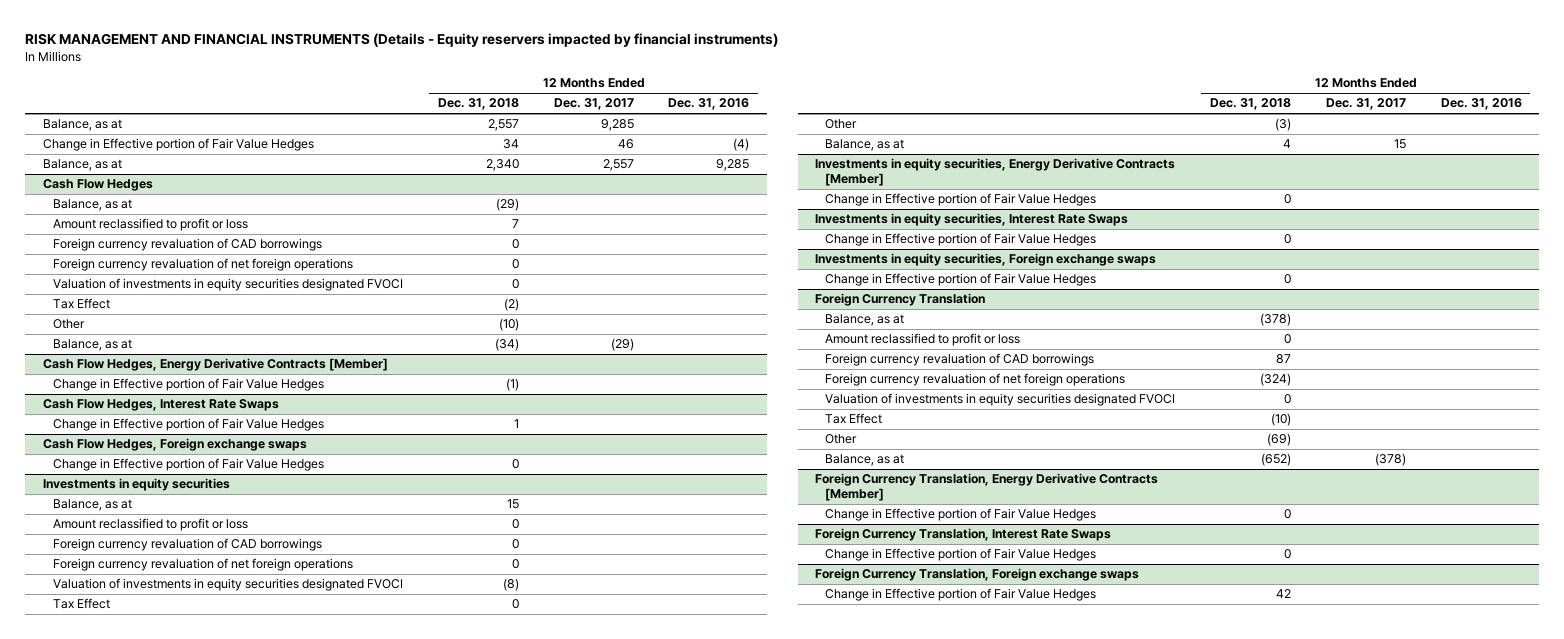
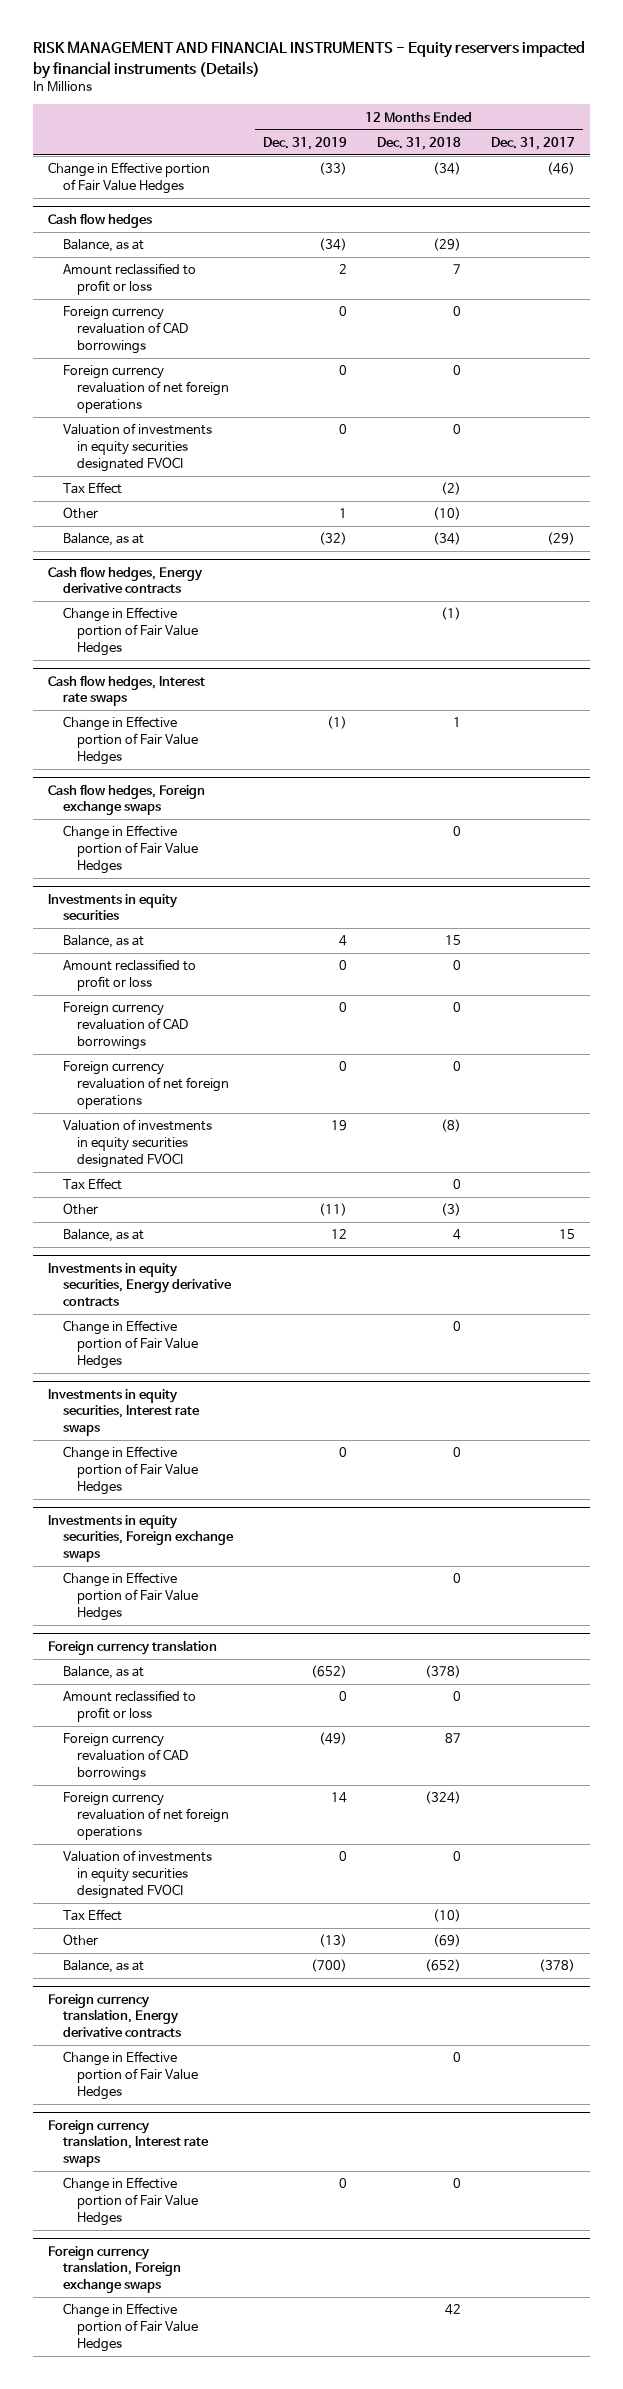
- RISK MANAGEMENT AND FINANCIAL INSTRUMENTS (Details - Equity reservers impacted by financial instruments)
+ RISK MANAGEMENT AND FINANCIAL INSTRUMENTS - Equity reservers impacted by financial instruments (Details)
- | 12 Months Ended Dec. 31, 2018 | 12 Months Ended Dec. 31, 2017 | 12 Months Ended Dec. 31, 2016
+ | 12 Months Ended Dec. 31, 2019 | 12 Months Ended Dec. 31, 2018 | 12 Months Ended Dec. 31, 2017
- Balance, as at | 2,557 | 9,285 |
- Change in Effective portion of Fair Value Hedges | 34 | 46 | (4)
- Balance, as at | 2,340 | 2,557 | 9,285
- Cash Flow Hedges
+ Change in Effective portion of Fair Value Hedges | (33) | (34) | (46)
+ Cash flow hedges
- Cash Flow Hedges, Energy Derivative Contracts [Member]
+ Cash flow hedges, Energy derivative contracts
- Cash Flow Hedges, Interest Rate Swaps
+ Cash flow hedges, Interest rate swaps
- Cash Flow Hedges, Foreign exchange swaps
+ Cash flow hedges, Foreign exchange swaps
- Investments in equity securities, Energy Derivative Contracts [Member]
+ Investments in equity securities, Energy derivative contracts
- Investments in equity securities, Interest Rate Swaps
+ Investments in equity securities, Interest rate swaps
- Foreign Currency Translation
+ Foreign currency translation
- Foreign Currency Translation, Energy Derivative Contracts [Member]
+ Foreign currency translation, Energy derivative contracts
- Foreign Currency Translation, Interest Rate Swaps
+ Foreign currency translation, Interest rate swaps
- Foreign Currency Translation, Foreign exchange swaps
+ Foreign currency translation, Foreign exchange swaps

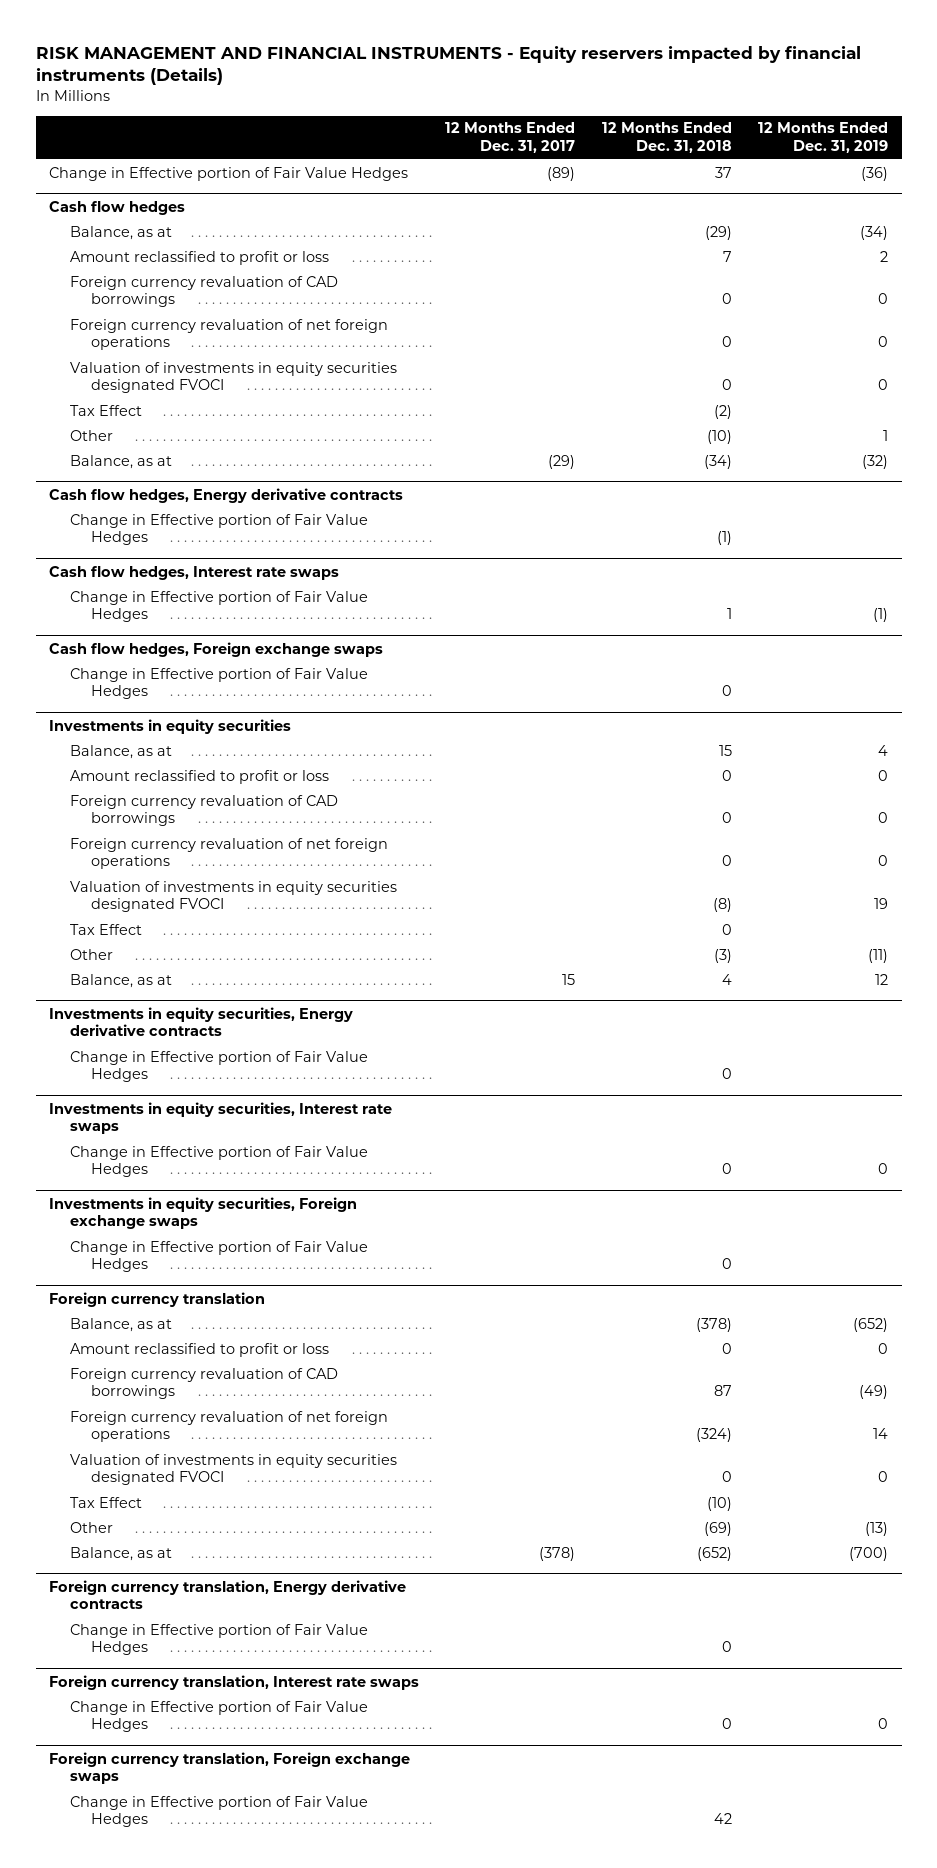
- | 12 Months Ended Dec. 31, 2019 | 12 Months Ended Dec. 31, 2018 | 12 Months Ended Dec. 31, 2017
+ | 12 Months Ended Dec. 31, 2017 | 12 Months Ended Dec. 31, 2018 | 12 Months Ended Dec. 31, 2019
- Change in Effective portion of Fair Value Hedges | (33) | (34) | (46)
+ Change in Effective portion of Fair Value Hedges | (89) | 37 | (36)

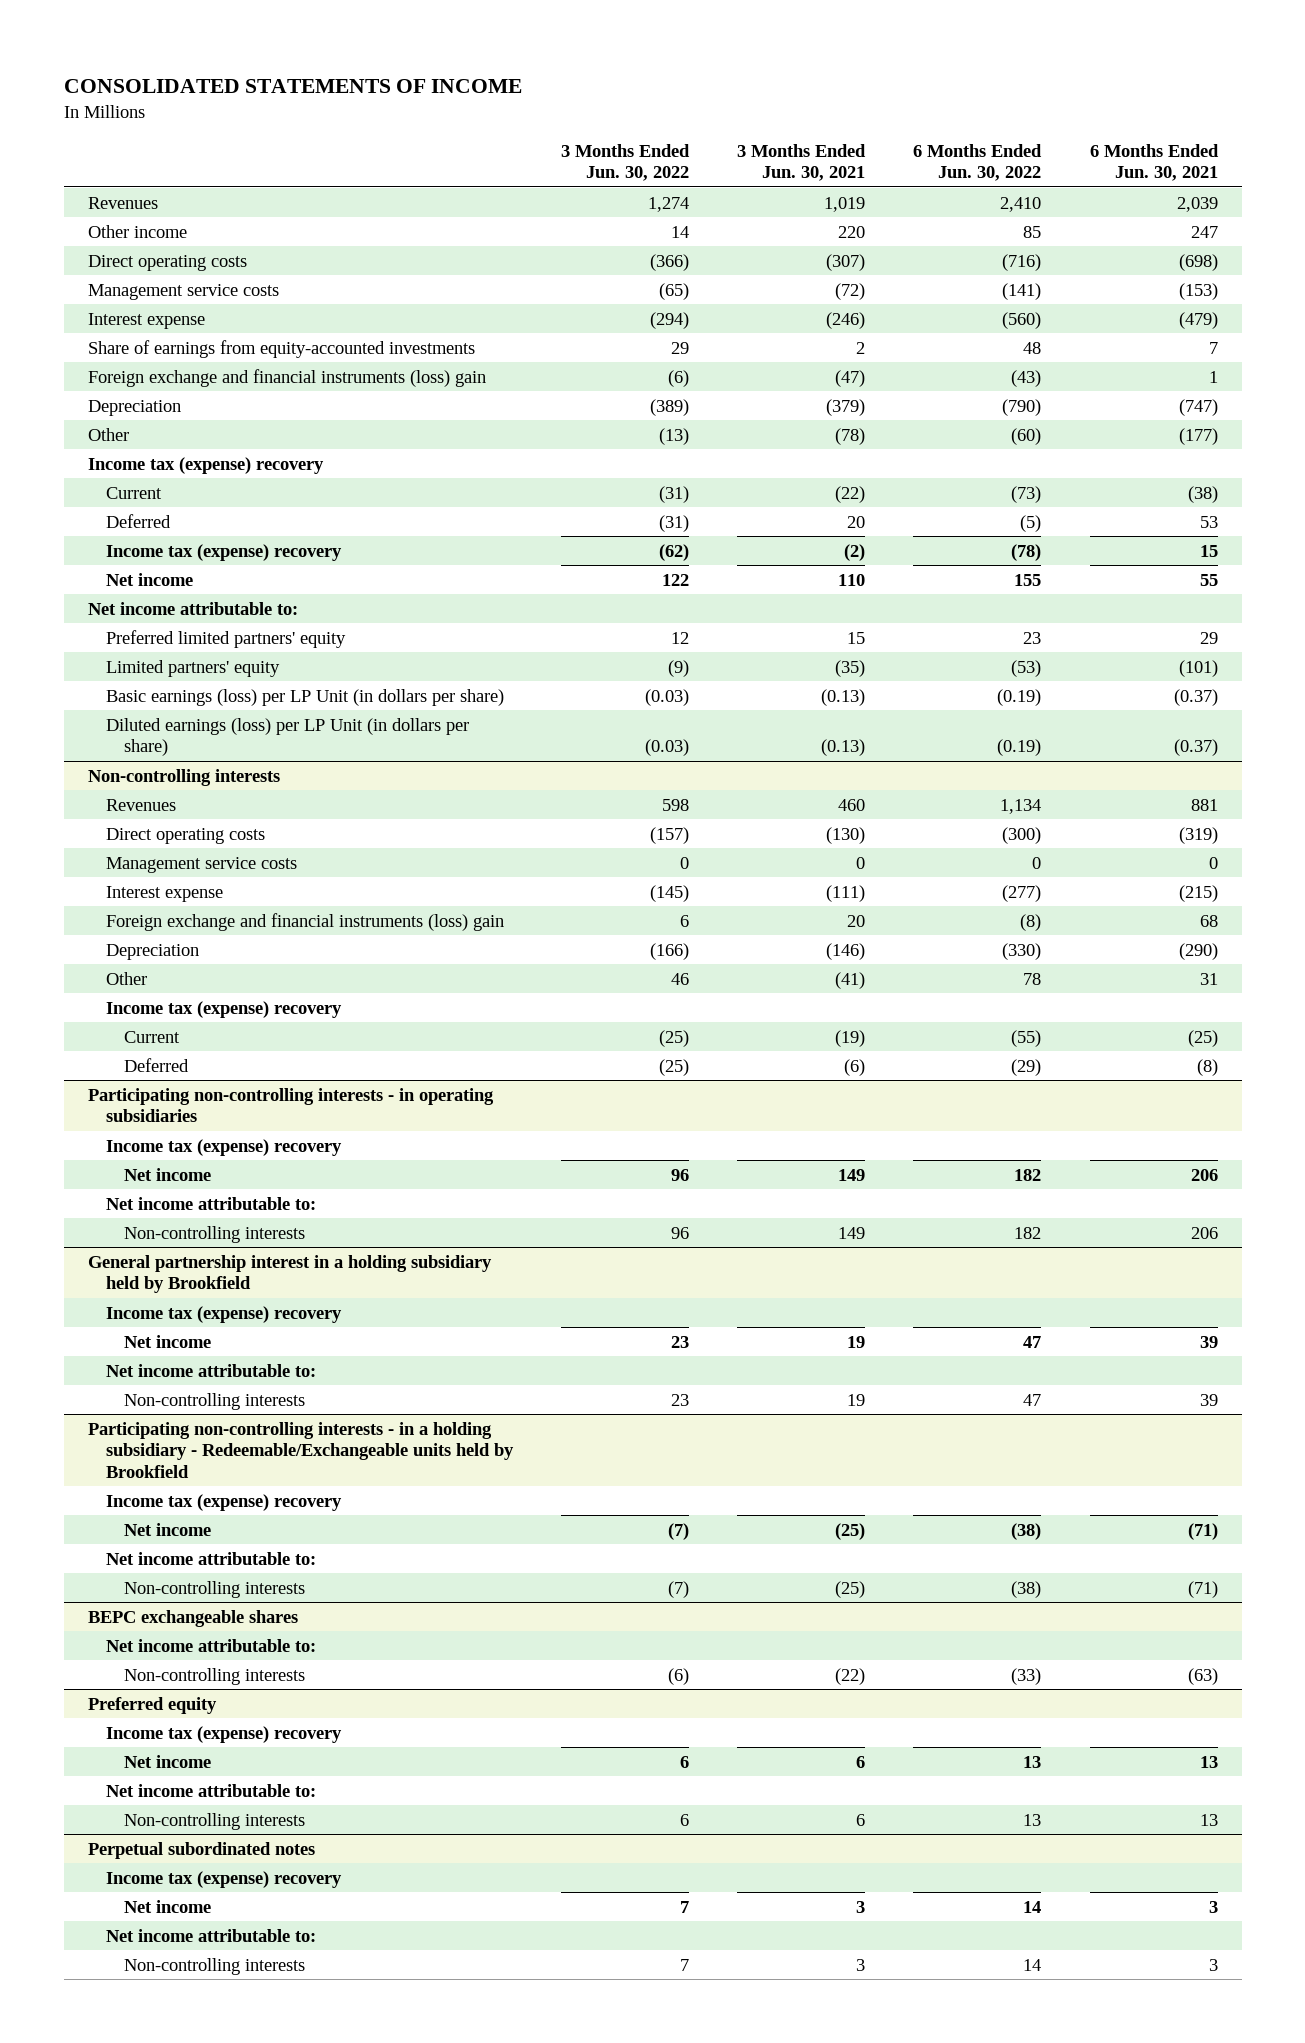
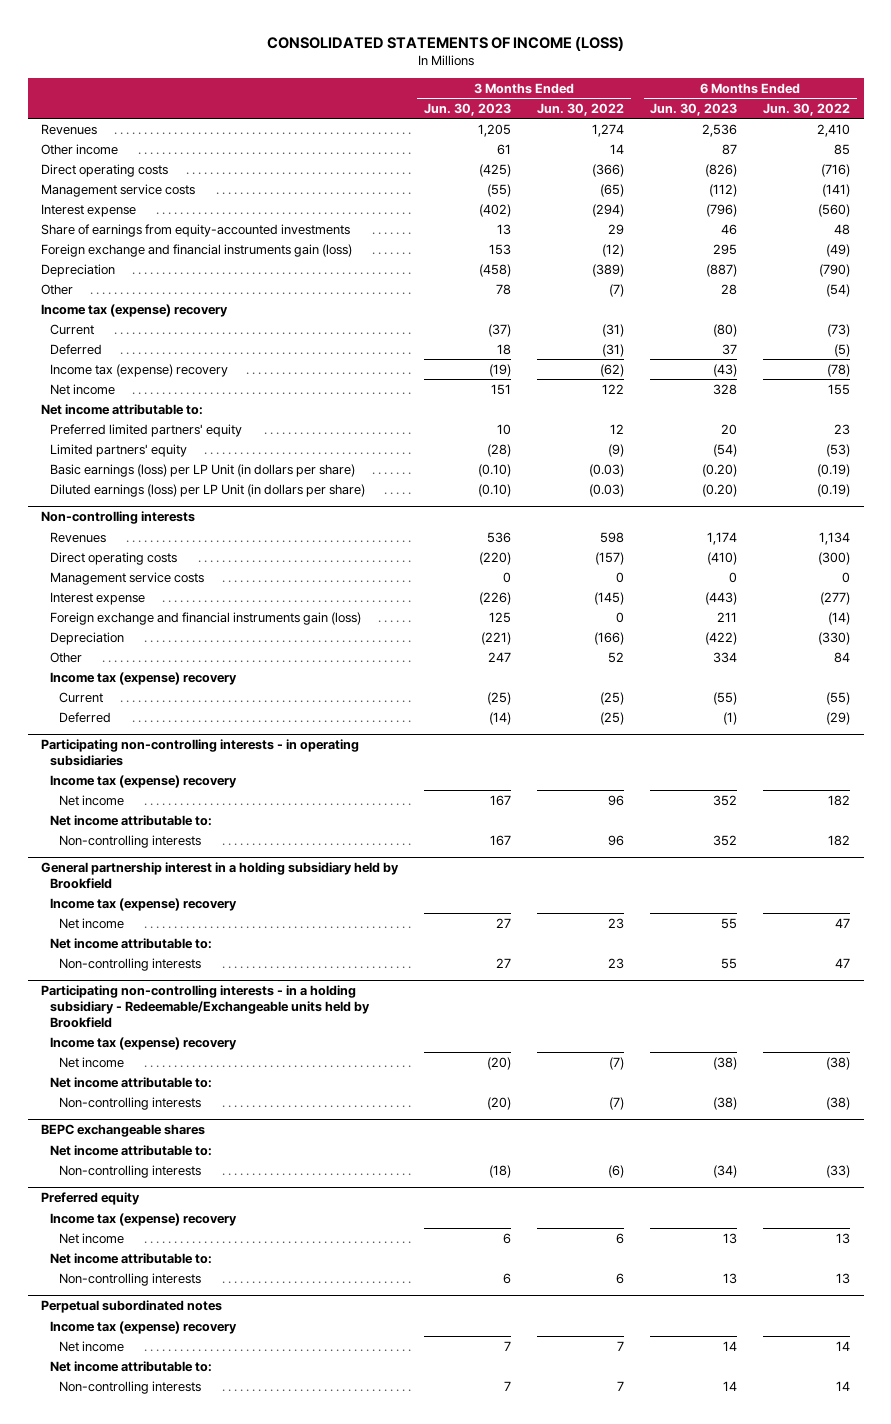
- CONSOLIDATED STATEMENTS OF INCOME
+ CONSOLIDATED STATEMENTS OF INCOME (LOSS)
- | 3 Months Ended Jun. 30, 2022 | 3 Months Ended Jun. 30, 2021 | 6 Months Ended Jun. 30, 2022 | 6 Months Ended Jun. 30, 2021
+ | 3 Months Ended Jun. 30, 2023 | 3 Months Ended Jun. 30, 2022 | 6 Months Ended Jun. 30, 2023 | 6 Months Ended Jun. 30, 2022
- Foreign exchange and financial instruments (loss) gain | (6) | (47) | (43) | 1
+ Foreign exchange and financial instruments gain (loss) | 153 | (12) | 295 | (49)
- Other | (13) | (78) | (60) | (177)
+ Other | 78 | (7) | 28 | (54)
@ Non-controlling interests
- Foreign exchange and financial instruments (loss) gain | 6 | 20 | (8) | 68
+ Foreign exchange and financial instruments gain (loss) | 125 | 0 | 211 | (14)
- Other | 46 | (41) | 78 | 31
+ Other | 247 | 52 | 334 | 84

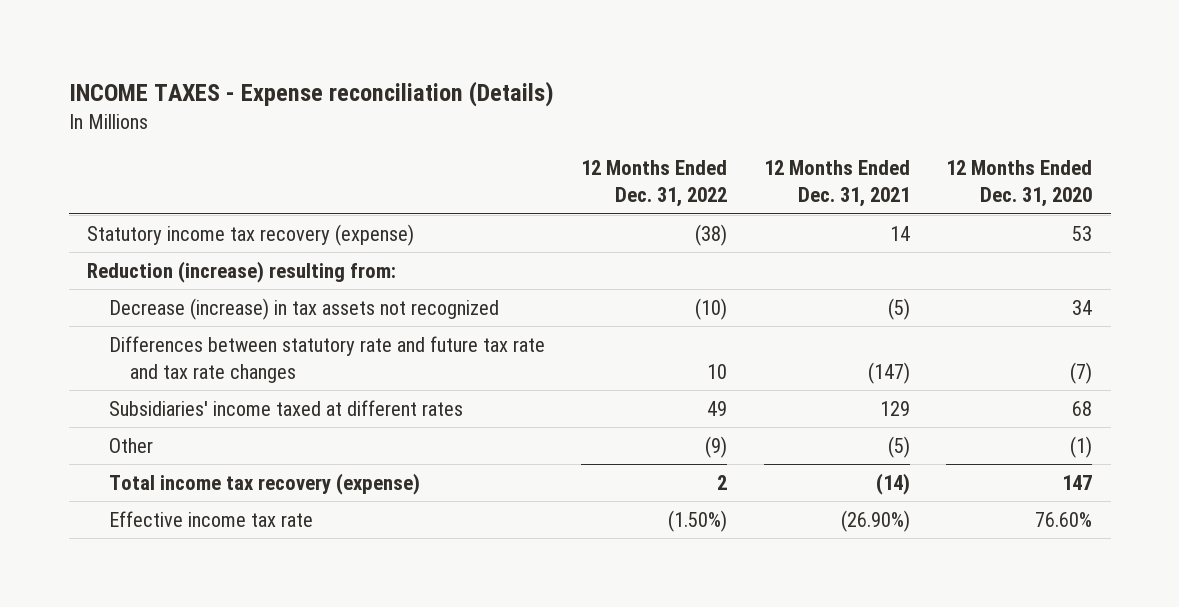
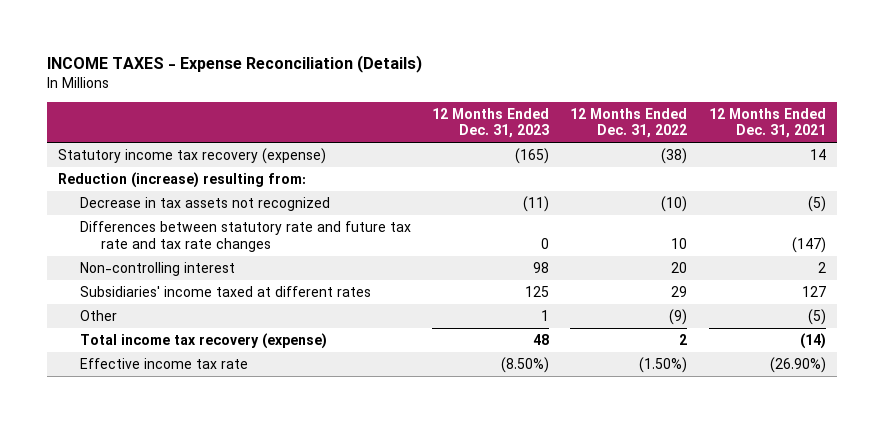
- INCOME TAXES - Expense reconciliation (Details)
+ INCOME TAXES - Expense Reconciliation (Details)
- | 12 Months Ended Dec. 31, 2022 | 12 Months Ended Dec. 31, 2021 | 12 Months Ended Dec. 31, 2020
+ | 12 Months Ended Dec. 31, 2023 | 12 Months Ended Dec. 31, 2022 | 12 Months Ended Dec. 31, 2021
- Decrease (increase) in tax assets not recognized | (10) | (5) | 34
+ Decrease in tax assets not recognized | (11) | (10) | (5)
- Subsidiaries' income taxed at different rates | 49 | 129 | 68
+ Non-controlling interest | 98 | 20 | 2
+ Subsidiaries' income taxed at different rates | 125 | 29 | 127

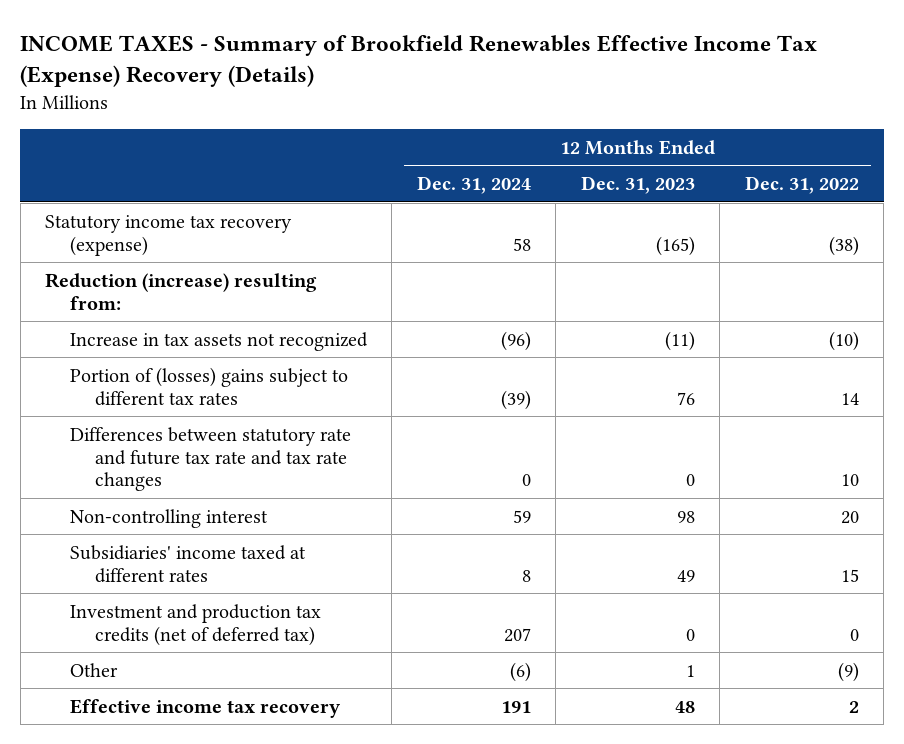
- INCOME TAXES - Expense Reconciliation (Details)
+ INCOME TAXES - Summary of Brookfield Renewables Effective Income Tax (Expense) Recovery (Details)
- | 12 Months Ended Dec. 31, 2023 | 12 Months Ended Dec. 31, 2022 | 12 Months Ended Dec. 31, 2021
+ | 12 Months Ended Dec. 31, 2024 | 12 Months Ended Dec. 31, 2023 | 12 Months Ended Dec. 31, 2022
- Decrease in tax assets not recognized | (11) | (10) | (5)
+ Increase in tax assets not recognized | (96) | (11) | (10)
+ Portion of (losses) gains subject to different tax rates | (39) | 76 | 14
- Subsidiaries' income taxed at different rates | 125 | 29 | 127
+ Subsidiaries' income taxed at different rates | 8 | 49 | 15
+ Investment and production tax credits (net of deferred tax) | 207 | 0 | 0
- Total income tax recovery (expense) | 48 | 2 | (14)
- Effective income tax rate | (8.50%) | (1.50%) | (26.90%)
+ Effective income tax recovery | 191 | 48 | 2

